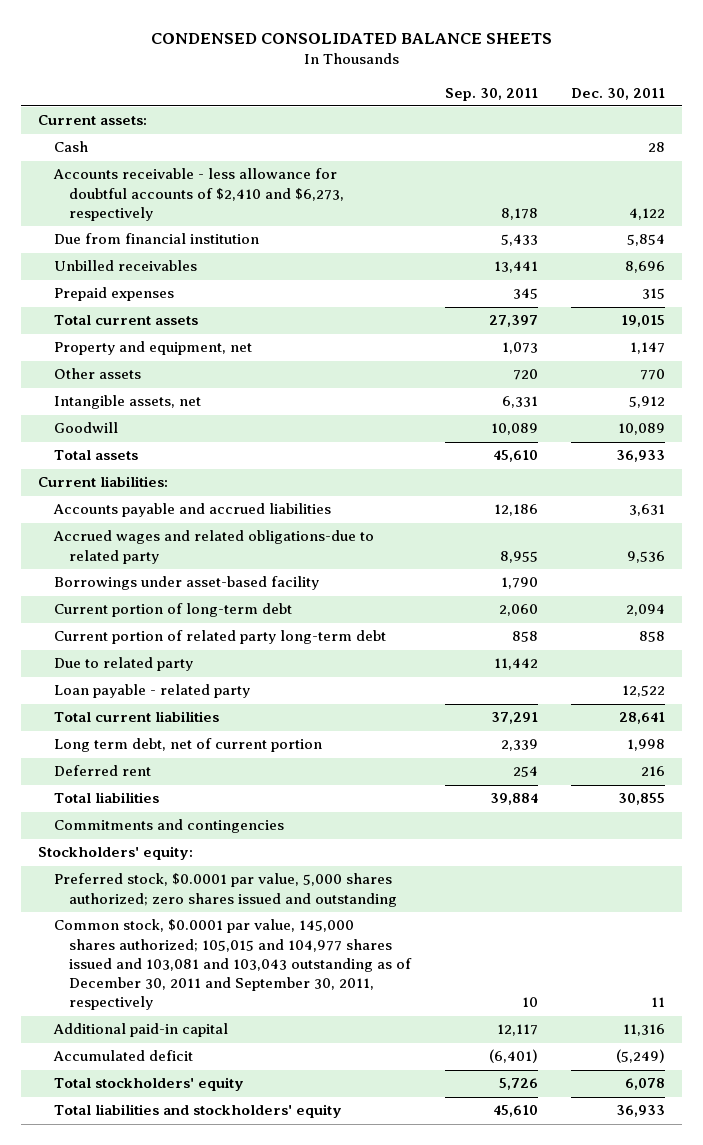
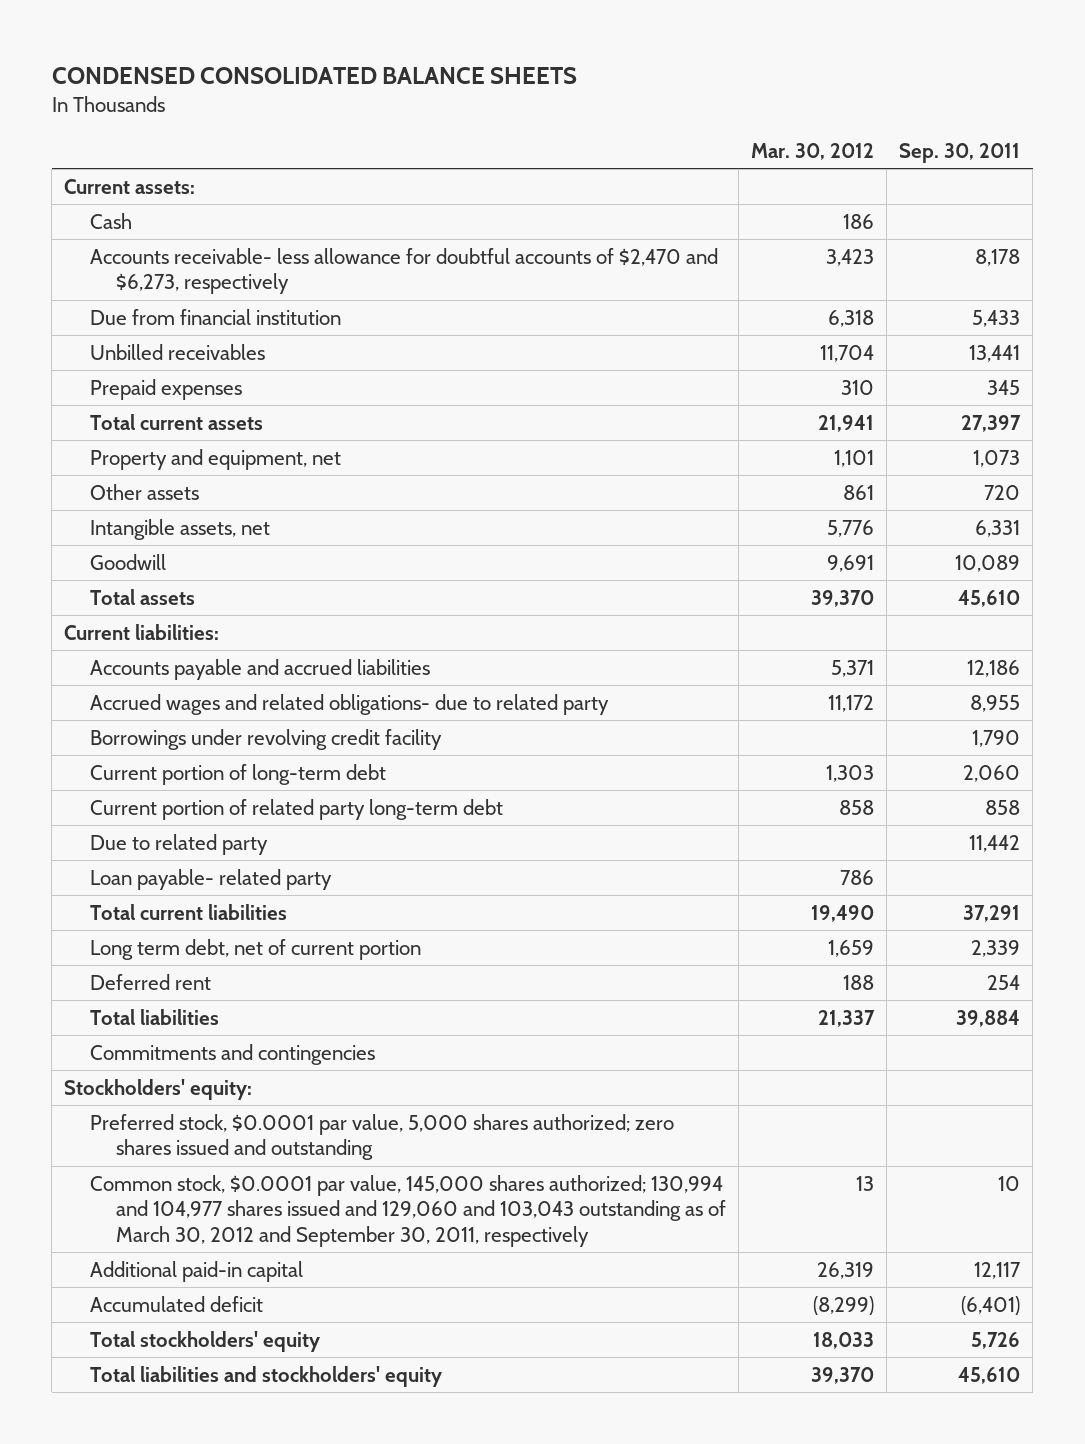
- | Sep. 30, 2011 | Dec. 30, 2011
+ | Mar. 30, 2012 | Sep. 30, 2011
- Accounts receivable - less allowance for doubtful accounts of $2,410 and $6,273, respectively | 8,178 | 4,122
+ Accounts receivable- less allowance for doubtful accounts of $2,470 and $6,273, respectively | 3,423 | 8,178
- Accrued wages and related obligations-due to related party | 8,955 | 9,536
- Borrowings under asset-based facility | 1,790 |
+ Accrued wages and related obligations- due to related party | 11,172 | 8,955
+ Borrowings under revolving credit facility | | 1,790
- Loan payable - related party | | 12,522
+ Loan payable- related party | 786 |
- Common stock, $0.0001 par value, 145,000 shares authorized; 105,015 and 104,977 shares issued and 103,081 and 103,043 outstanding as of December 30, 2011 and September 30, 2011, respectively | 10 | 11
+ Common stock, $0.0001 par value, 145,000 shares authorized; 130,994 and 104,977 shares issued and 129,060 and 103,043 outstanding as of March 30, 2012 and September 30, 2011, respectively | 13 | 10

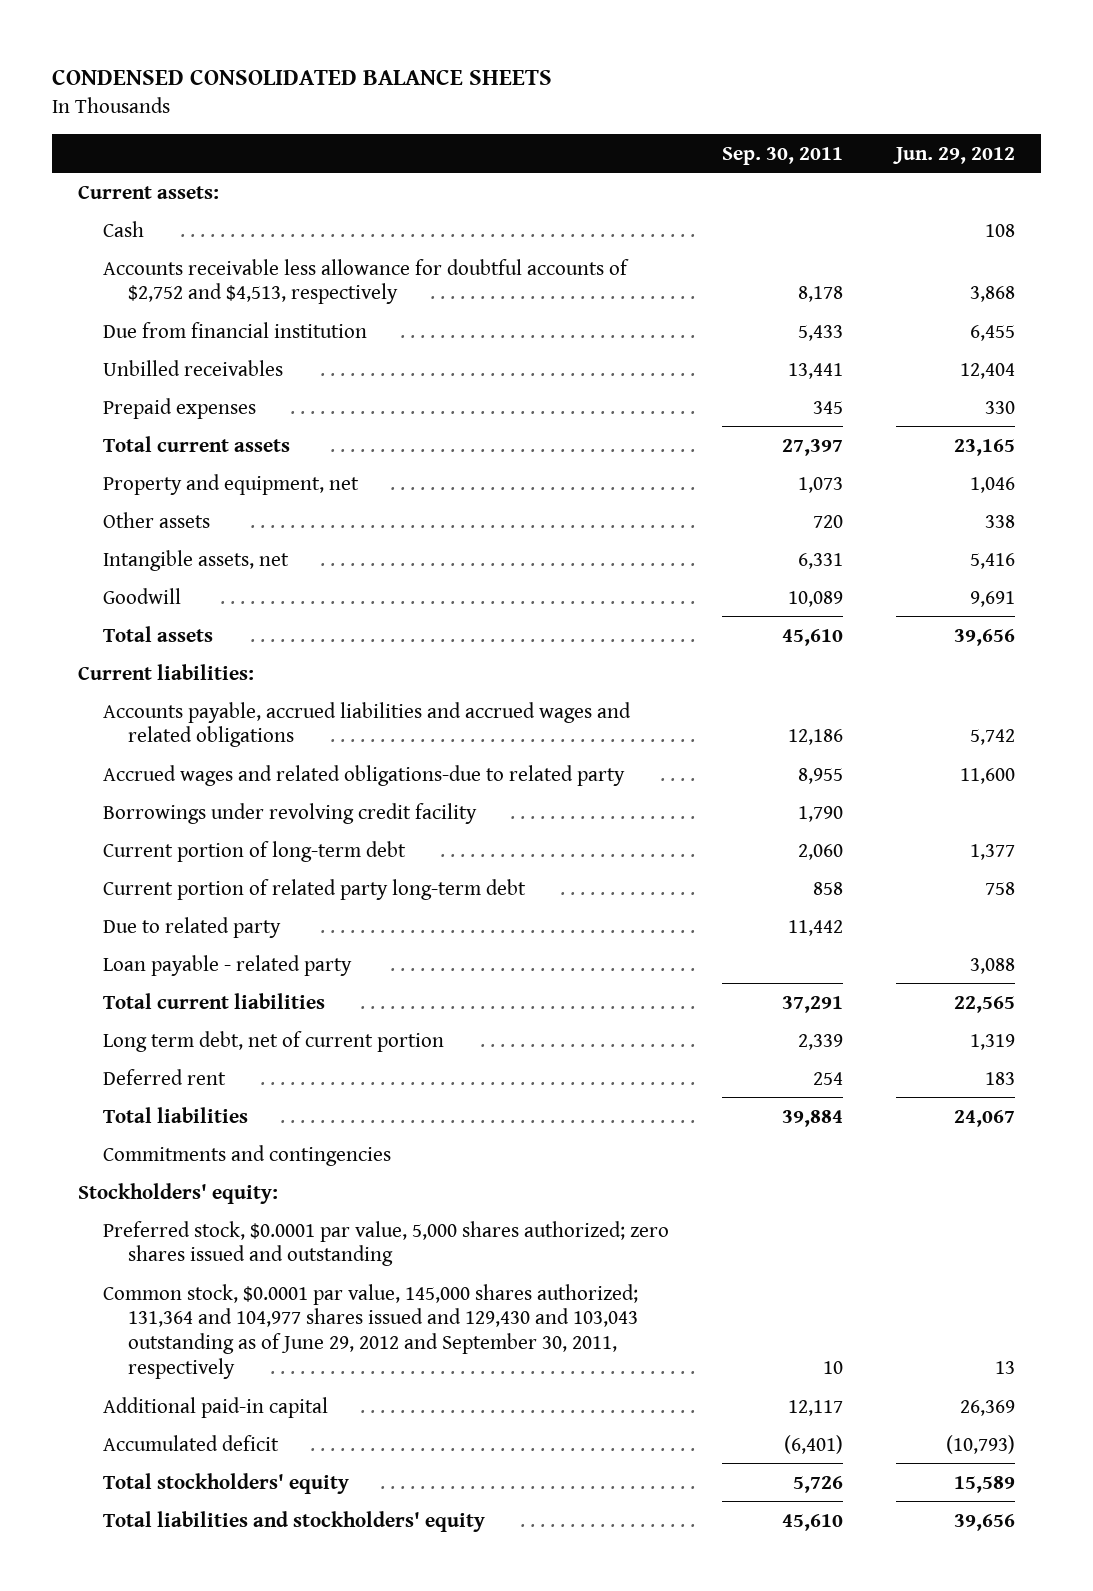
- | Mar. 30, 2012 | Sep. 30, 2011
+ | Sep. 30, 2011 | Jun. 29, 2012
- Accounts receivable- less allowance for doubtful accounts of $2,470 and $6,273, respectively | 3,423 | 8,178
+ Accounts receivable less allowance for doubtful accounts of $2,752 and $4,513, respectively | 8,178 | 3,868
- Accounts payable and accrued liabilities | 5,371 | 12,186
- Accrued wages and related obligations- due to related party | 11,172 | 8,955
+ Accounts payable, accrued liabilities and accrued wages and related obligations | 12,186 | 5,742
+ Accrued wages and related obligations-due to related party | 8,955 | 11,600
- Loan payable- related party | 786 |
+ Loan payable - related party | | 3,088
- Common stock, $0.0001 par value, 145,000 shares authorized; 130,994 and 104,977 shares issued and 129,060 and 103,043 outstanding as of March 30, 2012 and September 30, 2011, respectively | 13 | 10
+ Common stock, $0.0001 par value, 145,000 shares authorized; 131,364 and 104,977 shares issued and 129,430 and 103,043 outstanding as of June 29, 2012 and September 30, 2011, respectively | 10 | 13

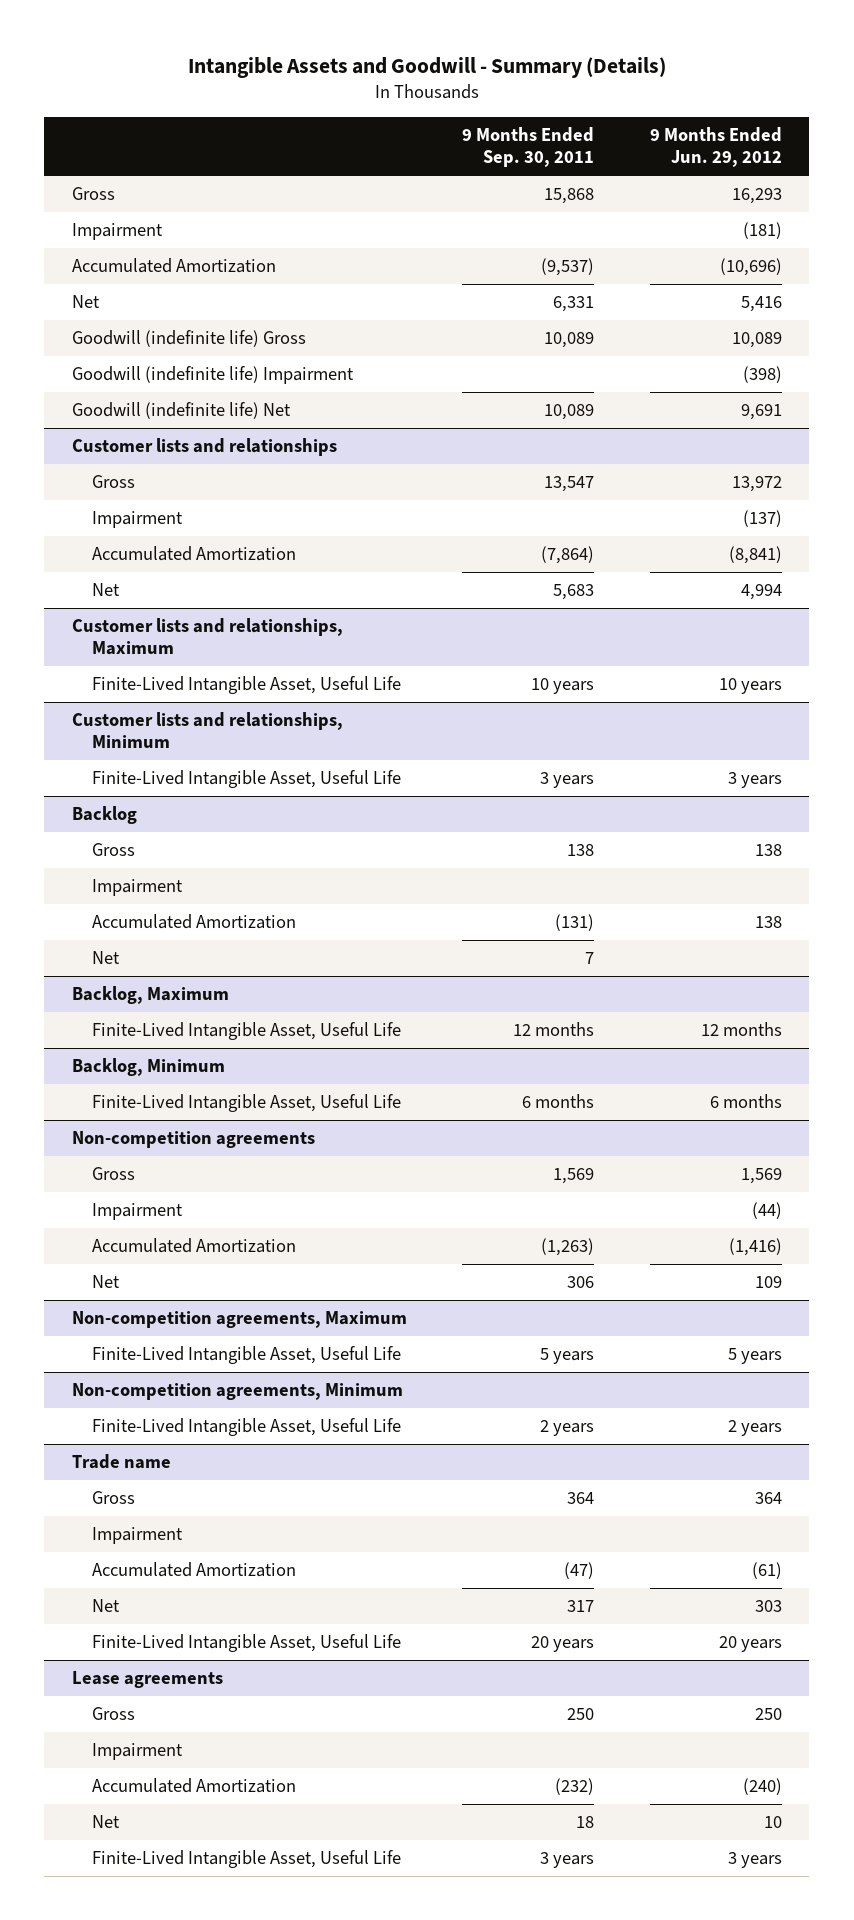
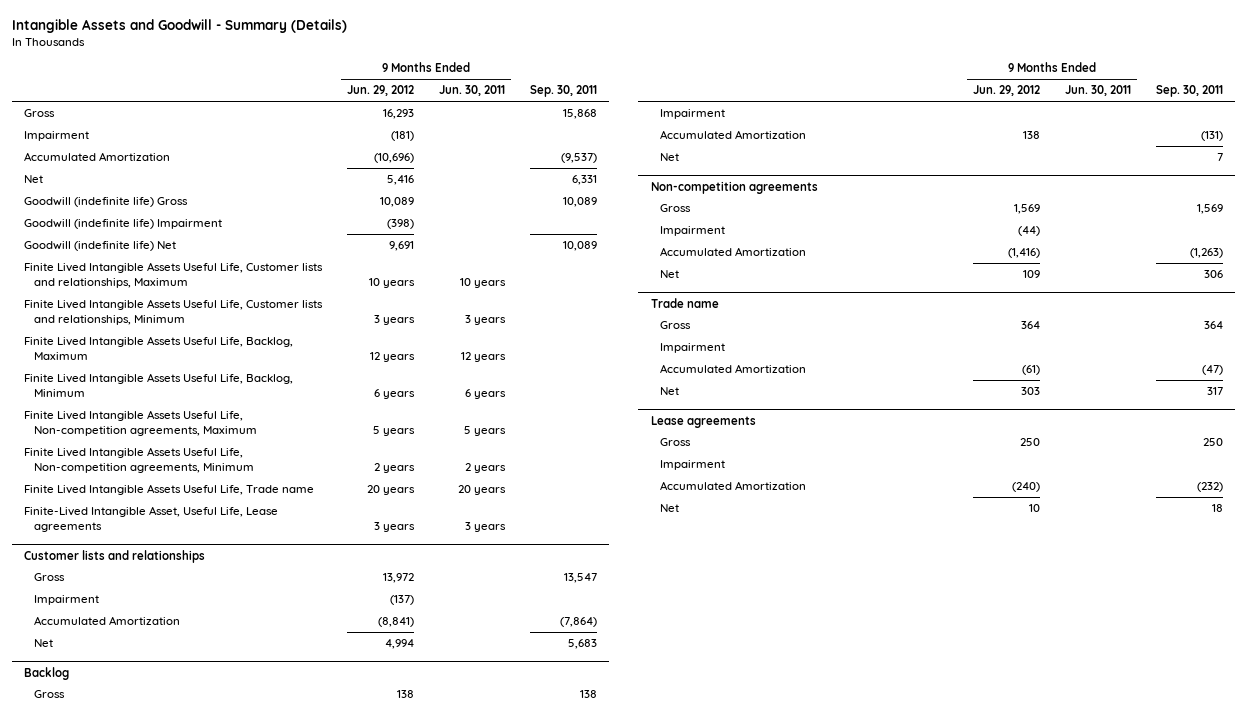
- | 9 Months Ended Sep. 30, 2011 | 9 Months Ended Jun. 29, 2012
+ | 9 Months Ended Jun. 29, 2012 | 9 Months Ended Jun. 30, 2011 | Sep. 30, 2011
+ Finite Lived Intangible Assets Useful Life, Customer lists and relationships, Maximum | 10 years | 10 years |
+ Finite Lived Intangible Assets Useful Life, Customer lists and relationships, Minimum | 3 years | 3 years |
+ Finite Lived Intangible Assets Useful Life, Backlog, Maximum | 12 years | 12 years |
+ Finite Lived Intangible Assets Useful Life, Backlog, Minimum | 6 years | 6 years |
+ Finite Lived Intangible Assets Useful Life, Non-competition agreements, Maximum | 5 years | 5 years |
+ Finite Lived Intangible Assets Useful Life, Non-competition agreements, Minimum | 2 years | 2 years |
+ Finite Lived Intangible Assets Useful Life, Trade name | 20 years | 20 years |
+ Finite-Lived Intangible Asset, Useful Life, Lease agreements | 3 years | 3 years |
- Customer lists and relationships, Maximum
- Finite-Lived Intangible Asset, Useful Life | 10 years | 10 years
- Customer lists and relationships, Minimum
- Finite-Lived Intangible Asset, Useful Life | 3 years | 3 years
- Backlog, Maximum
- Finite-Lived Intangible Asset, Useful Life | 12 months | 12 months
- Backlog, Minimum
- Finite-Lived Intangible Asset, Useful Life | 6 months | 6 months
- Non-competition agreements, Maximum
- Finite-Lived Intangible Asset, Useful Life | 5 years | 5 years
- Non-competition agreements, Minimum
- Finite-Lived Intangible Asset, Useful Life | 2 years | 2 years
@ Trade name
- Finite-Lived Intangible Asset, Useful Life | 20 years | 20 years
@ Lease agreements
- Finite-Lived Intangible Asset, Useful Life | 3 years | 3 years

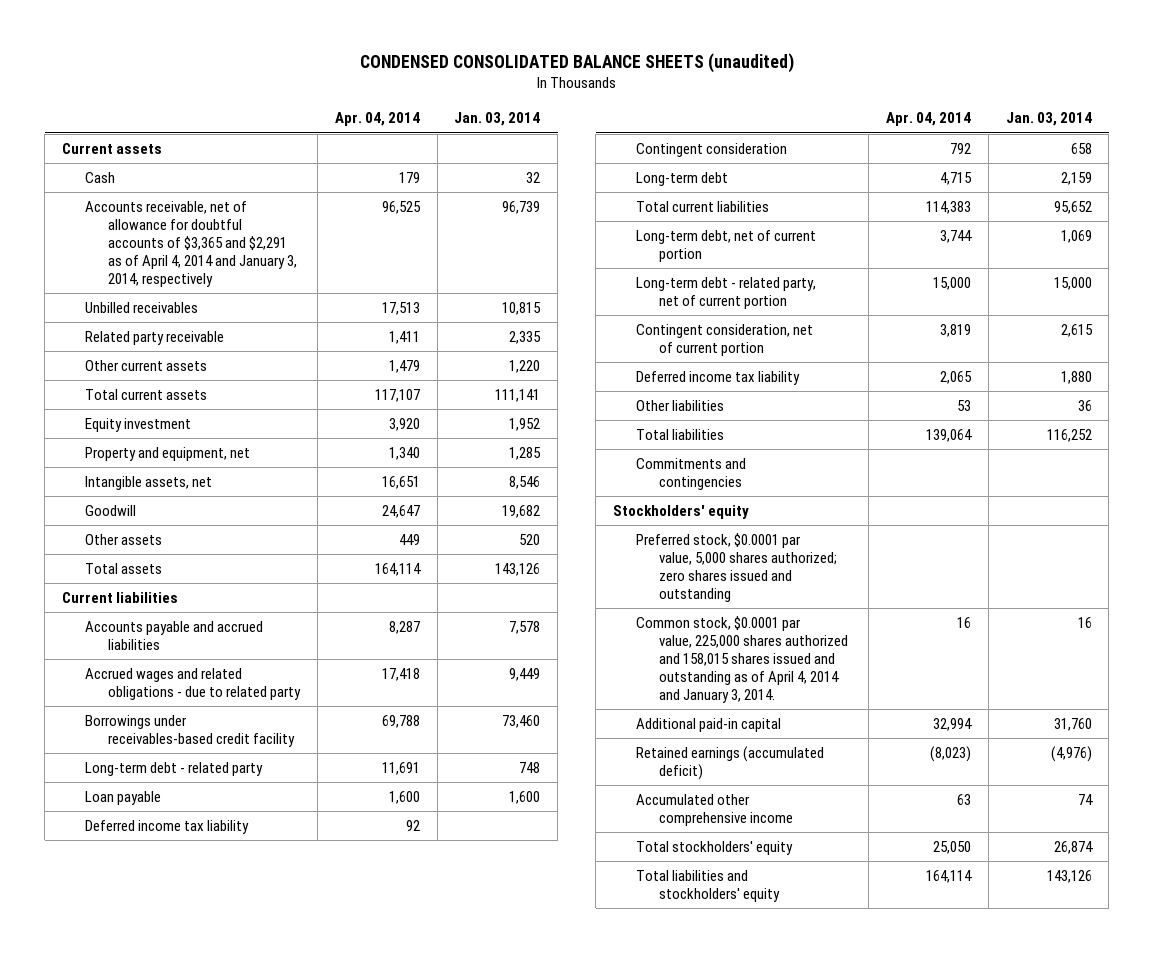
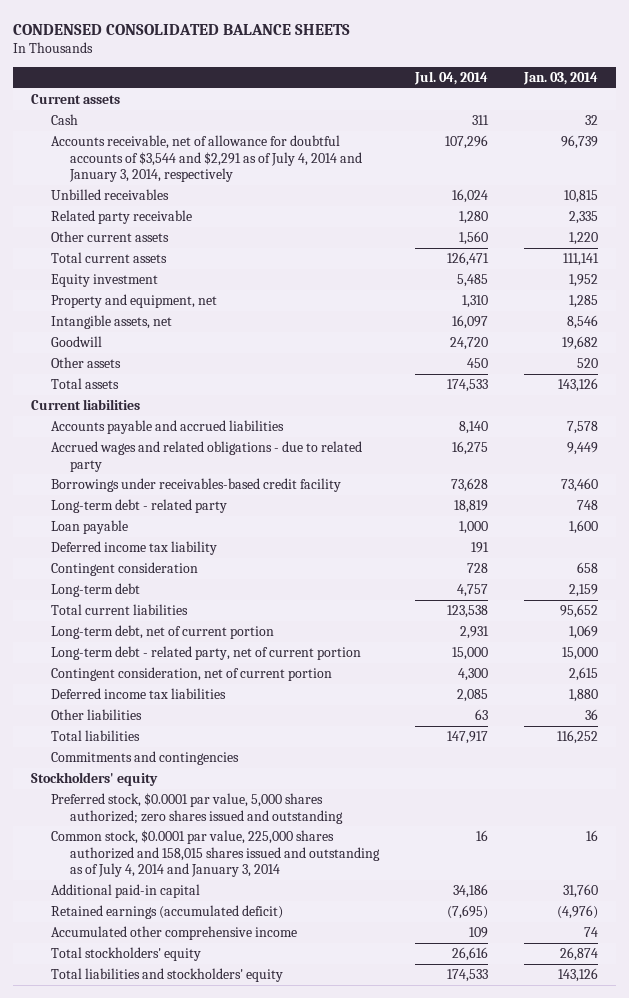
- CONDENSED CONSOLIDATED BALANCE SHEETS (unaudited)
+ CONDENSED CONSOLIDATED BALANCE SHEETS
- | Apr. 04, 2014 | Jan. 03, 2014
+ | Jul. 04, 2014 | Jan. 03, 2014
- Accounts receivable, net of allowance for doubtful accounts of $3,365 and $2,291 as of April 4, 2014 and January 3, 2014, respectively | 96,525 | 96,739
+ Accounts receivable, net of allowance for doubtful accounts of $3,544 and $2,291 as of July 4, 2014 and January 3, 2014, respectively | 107,296 | 96,739
- Deferred income tax liability | 2,065 | 1,880
+ Deferred income tax liabilities | 2,085 | 1,880
- Common stock, $0.0001 par value, 225,000 shares authorized and 158,015 shares issued and outstanding as of April 4, 2014 and January 3, 2014. | 16 | 16
+ Common stock, $0.0001 par value, 225,000 shares authorized and 158,015 shares issued and outstanding as of July 4, 2014 and January 3, 2014 | 16 | 16

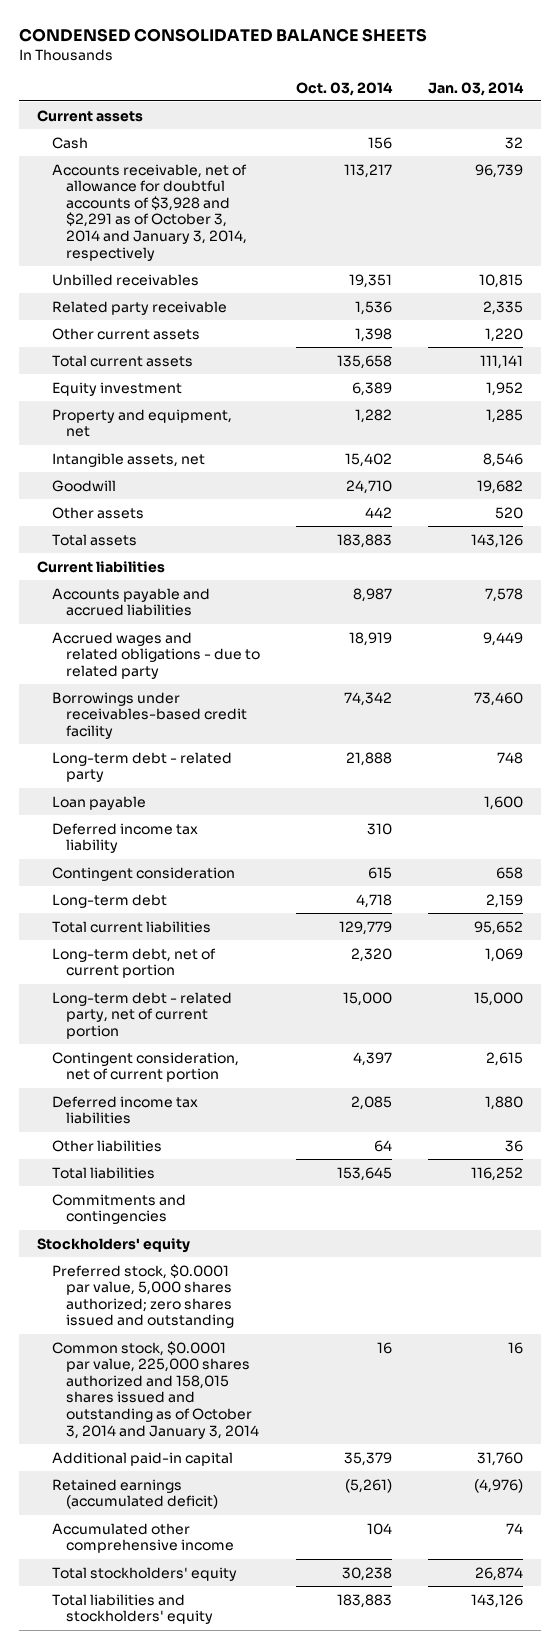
- | Jul. 04, 2014 | Jan. 03, 2014
+ | Oct. 03, 2014 | Jan. 03, 2014
- Accounts receivable, net of allowance for doubtful accounts of $3,544 and $2,291 as of July 4, 2014 and January 3, 2014, respectively | 107,296 | 96,739
+ Accounts receivable, net of allowance for doubtful accounts of $3,928 and $2,291 as of October 3, 2014 and January 3, 2014, respectively | 113,217 | 96,739
- Common stock, $0.0001 par value, 225,000 shares authorized and 158,015 shares issued and outstanding as of July 4, 2014 and January 3, 2014 | 16 | 16
+ Common stock, $0.0001 par value, 225,000 shares authorized and 158,015 shares issued and outstanding as of October 3, 2014 and January 3, 2014 | 16 | 16

